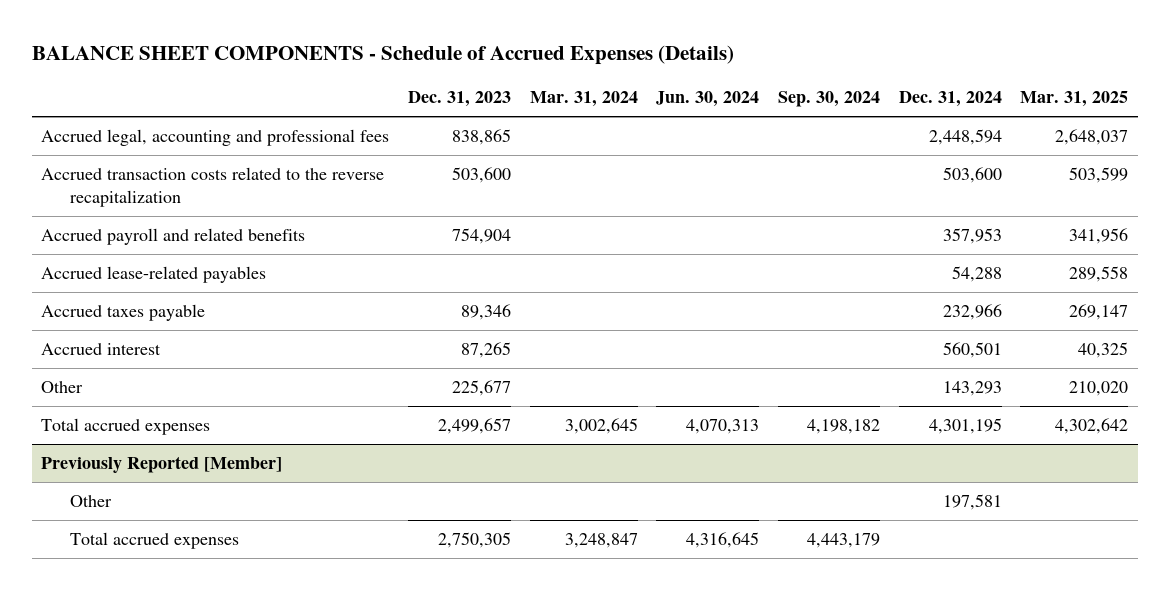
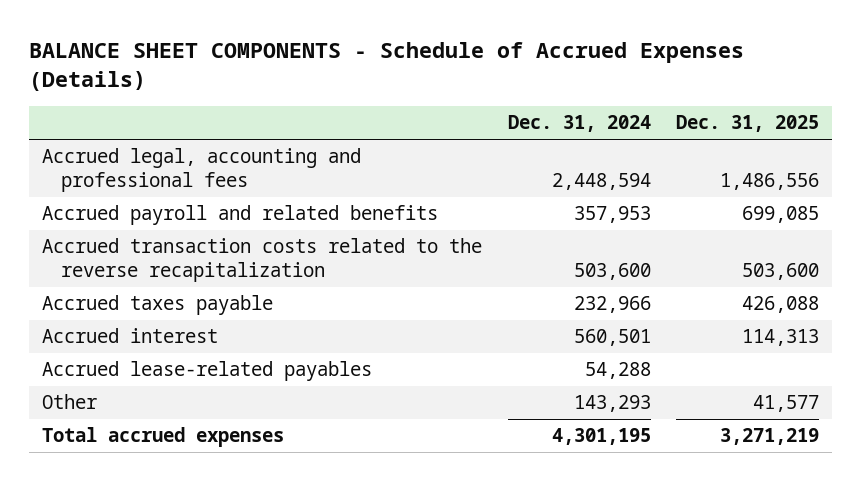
- | Dec. 31, 2023 | Mar. 31, 2024 | Jun. 30, 2024 | Sep. 30, 2024 | Dec. 31, 2024 | Mar. 31, 2025
+ | Dec. 31, 2024 | Dec. 31, 2025
moved down: Accrued transaction costs related to the reverse recapitalization | 503,600 | 503,600
moved down: Accrued lease-related payables | 54,288 |
- Previously Reported [Member]
- Other | | | | | 197,581 |
- Total accrued expenses | 2,750,305 | 3,248,847 | 4,316,645 | 4,443,179 | |

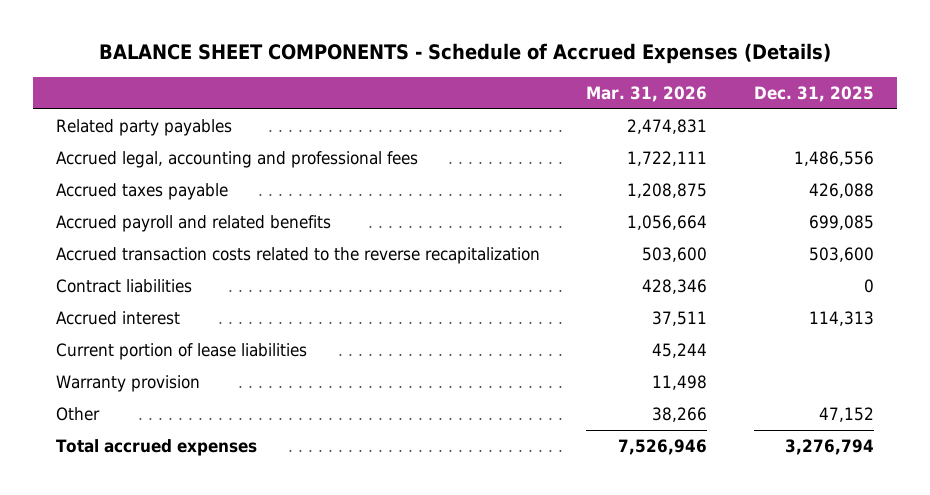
- | Dec. 31, 2024 | Dec. 31, 2025
+ | Mar. 31, 2026 | Dec. 31, 2025
+ Related party payables | 2,474,831 |
moved up: Accrued taxes payable | 1,208,875 | 426,088
+ Contract liabilities | 428,346 | 0
- Accrued lease-related payables | 54,288 |
- Other | 143,293 | 41,577
- Total accrued expenses | 4,301,195 | 3,271,219
+ Current portion of lease liabilities | 45,244 |
+ Warranty provision | 11,498 |
+ Other | 38,266 | 47,152
+ Total accrued expenses | 7,526,946 | 3,276,794

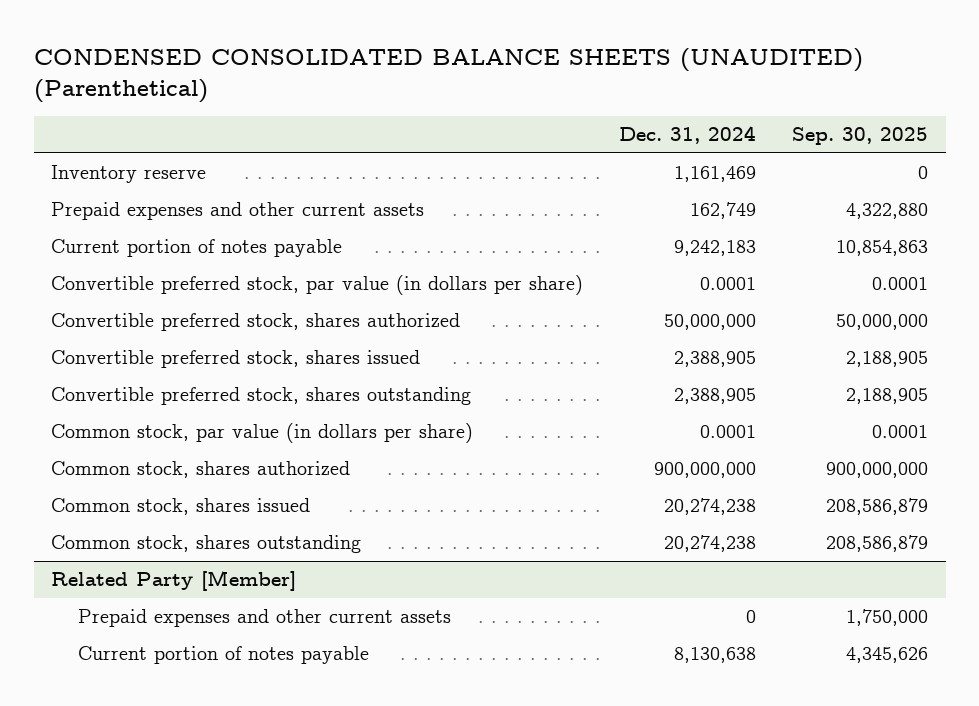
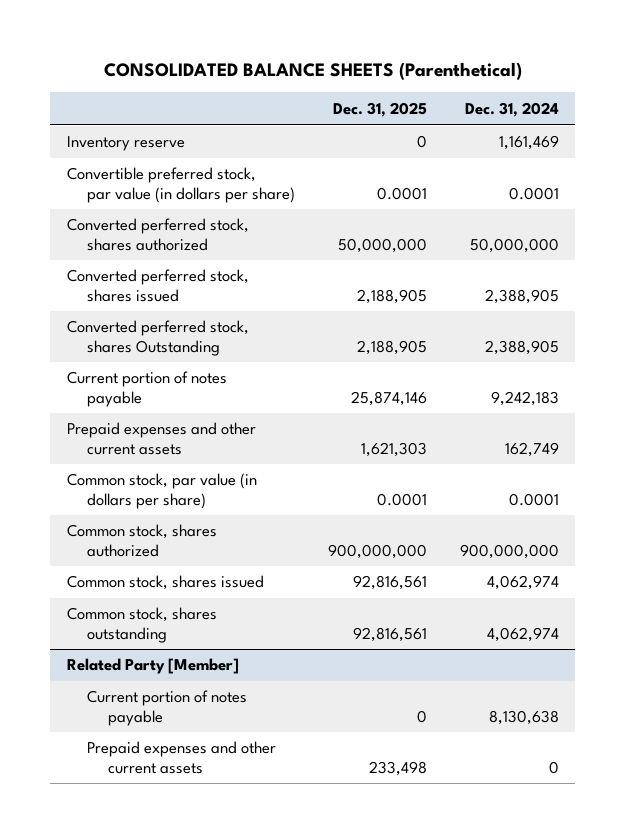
- CONDENSED CONSOLIDATED BALANCE SHEETS (UNAUDITED) (Parenthetical)
+ CONSOLIDATED BALANCE SHEETS (Parenthetical)
- | Dec. 31, 2024 | Sep. 30, 2025
+ | Dec. 31, 2025 | Dec. 31, 2024
- Convertible preferred stock, shares authorized | 50,000,000 | 50,000,000
- Convertible preferred stock, shares issued | 2,388,905 | 2,188,905
- Convertible preferred stock, shares outstanding | 2,388,905 | 2,188,905
+ Converted perferred stock, shares authorized | 50,000,000 | 50,000,000
+ Converted perferred stock, shares issued | 2,188,905 | 2,388,905
+ Converted perferred stock, shares Outstanding | 2,188,905 | 2,388,905
moved down: Current portion of notes payable | 25,874,146 | 9,242,183
moved down: Prepaid expenses and other current assets | 1,621,303 | 162,749
- Common stock, shares issued | 20,274,238 | 208,586,879
- Common stock, shares outstanding | 20,274,238 | 208,586,879
+ Common stock, shares issued | 92,816,561 | 4,062,974
+ Common stock, shares outstanding | 92,816,561 | 4,062,974
@ Related Party [Member]
moved down: Prepaid expenses and other current assets | 233,498 | 0

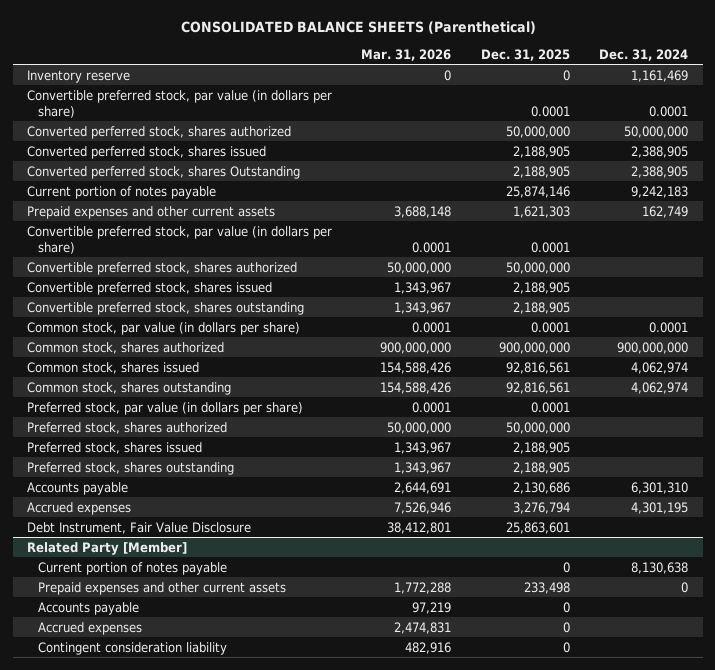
- | Dec. 31, 2025 | Dec. 31, 2024
+ | Mar. 31, 2026 | Dec. 31, 2025 | Dec. 31, 2024
+ Convertible preferred stock, par value (in dollars per share) | 0.0001 | 0.0001 |
+ Convertible preferred stock, shares authorized | 50,000,000 | 50,000,000 |
+ Convertible preferred stock, shares issued | 1,343,967 | 2,188,905 |
+ Convertible preferred stock, shares outstanding | 1,343,967 | 2,188,905 |
+ Preferred stock, par value (in dollars per share) | 0.0001 | 0.0001 |
+ Preferred stock, shares authorized | 50,000,000 | 50,000,000 |
+ Preferred stock, shares issued | 1,343,967 | 2,188,905 |
+ Preferred stock, shares outstanding | 1,343,967 | 2,188,905 |
+ Accounts payable | 2,644,691 | 2,130,686 | 6,301,310
+ Accrued expenses | 7,526,946 | 3,276,794 | 4,301,195
+ Debt Instrument, Fair Value Disclosure | 38,412,801 | 25,863,601 |
@ Related Party [Member]
+ Accounts payable | 97,219 | 0 |
+ Accrued expenses | 2,474,831 | 0 |
+ Contingent consideration liability | 482,916 | 0 |

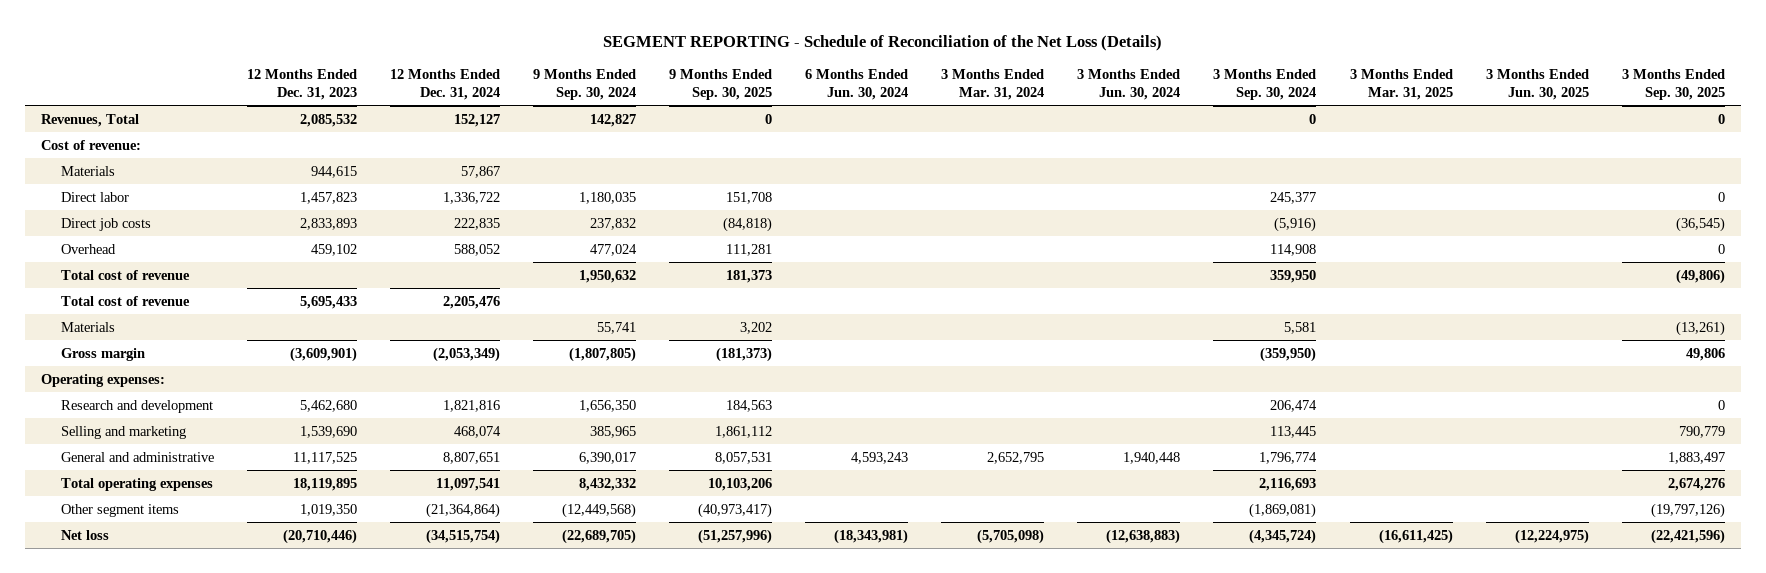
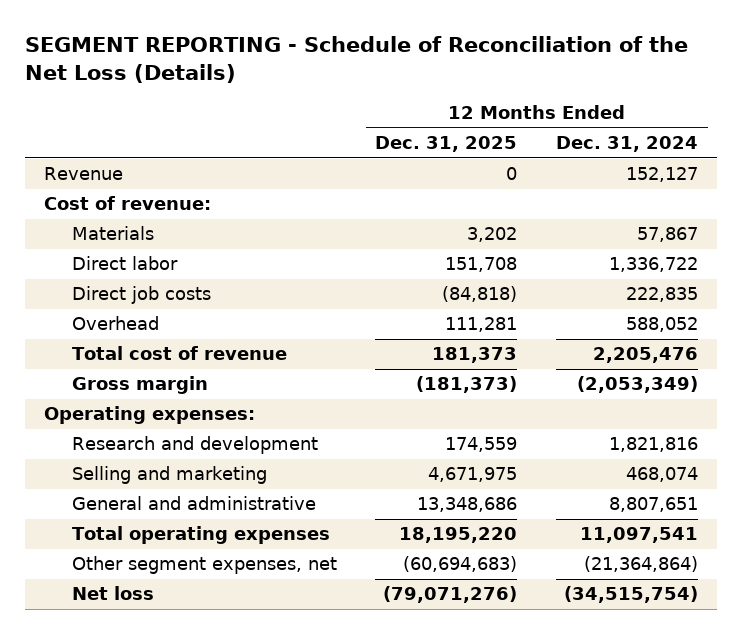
- | 12 Months Ended Dec. 31, 2023 | 12 Months Ended Dec. 31, 2024 | 9 Months Ended Sep. 30, 2024 | 9 Months Ended Sep. 30, 2025 | 6 Months Ended Jun. 30, 2024 | 3 Months Ended Mar. 31, 2024 | 3 Months Ended Jun. 30, 2024 | 3 Months Ended Sep. 30, 2024 | 3 Months Ended Mar. 31, 2025 | 3 Months Ended Jun. 30, 2025 | 3 Months Ended Sep. 30, 2025
+ | 12 Months Ended Dec. 31, 2025 | 12 Months Ended Dec. 31, 2024
- Revenues, Total | 2,085,532 | 152,127 | 142,827 | 0 | | | | 0 | | | 0
+ Revenue | 0 | 152,127
- Total cost of revenue | | | 1,950,632 | 181,373 | | | | 359,950 | | | (49,806)
- Materials | | | 55,741 | 3,202 | | | | 5,581 | | | (13,261)
- Other segment items | 1,019,350 | (21,364,864) | (12,449,568) | (40,973,417) | | | | (1,869,081) | | | (19,797,126)
+ Other segment expenses, net | (60,694,683) | (21,364,864)

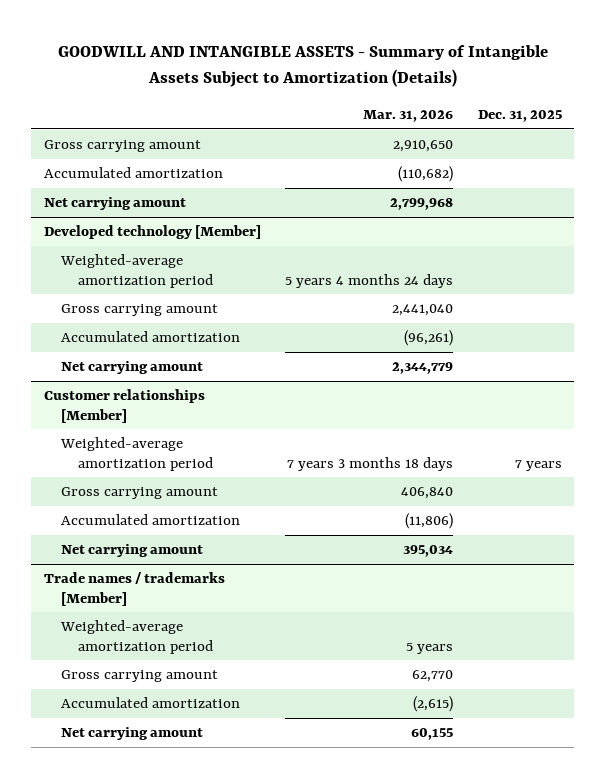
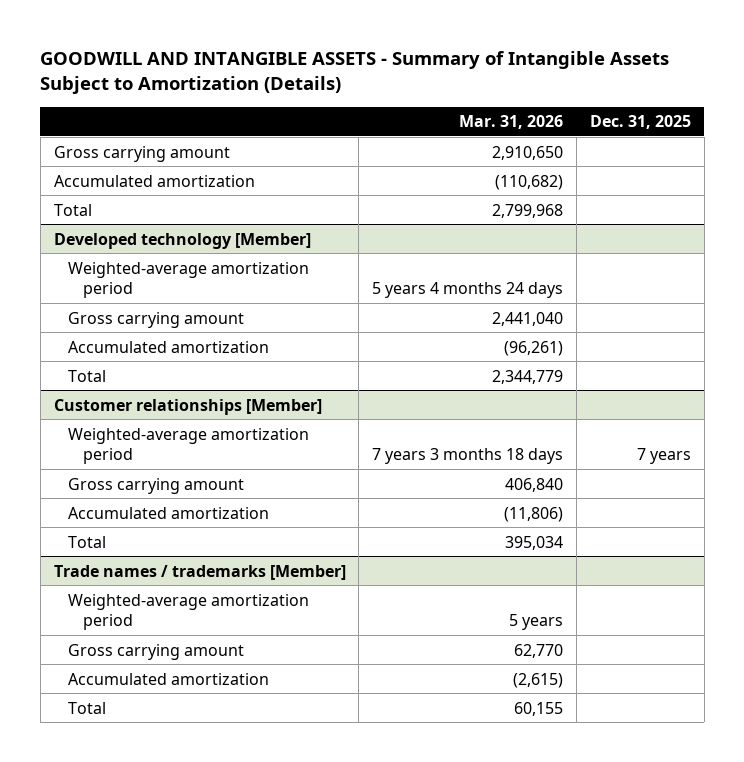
- Net carrying amount | 2,799,968 |
+ Total | 2,799,968 |
@ Developed technology [Member]
- Net carrying amount | 2,344,779 |
+ Total | 2,344,779 |
@ Customer relationships [Member]
- Net carrying amount | 395,034 |
+ Total | 395,034 |
@ Trade names / trademarks [Member]
- Net carrying amount | 60,155 |
+ Total | 60,155 |

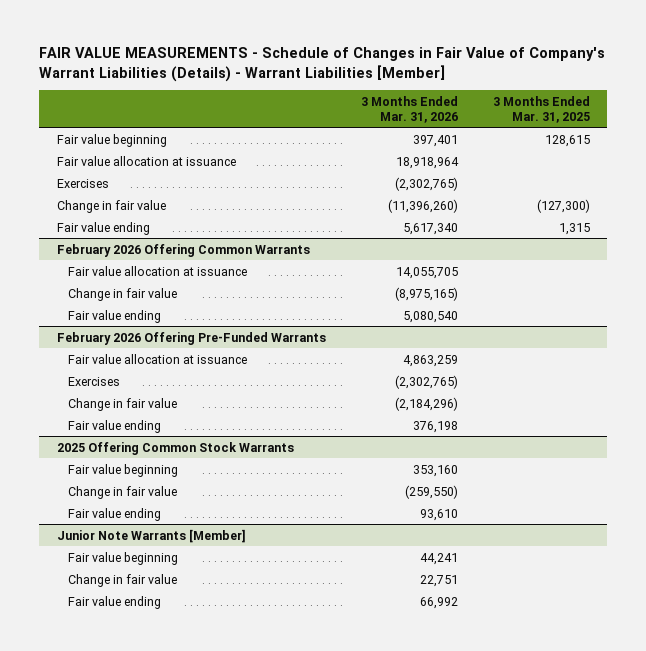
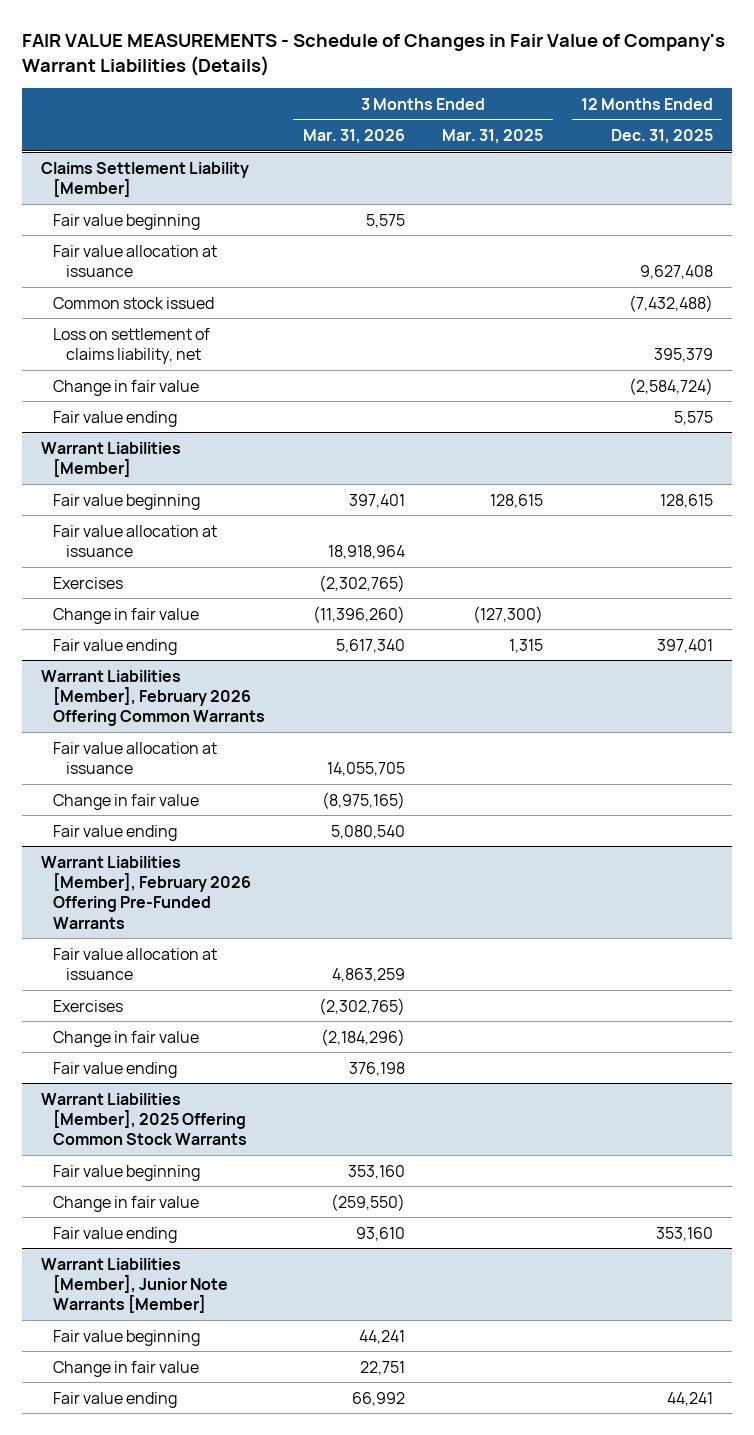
- FAIR VALUE MEASUREMENTS - Schedule of Changes in Fair Value of Company's Warrant Liabilities (Details) - Warrant Liabilities [Member]
+ FAIR VALUE MEASUREMENTS - Schedule of Changes in Fair Value of Company's Warrant Liabilities (Details)
- | 3 Months Ended Mar. 31, 2026 | 3 Months Ended Mar. 31, 2025
+ | 3 Months Ended Mar. 31, 2026 | 3 Months Ended Mar. 31, 2025 | 12 Months Ended Dec. 31, 2025
+ Claims Settlement Liability [Member]
+ Fair value beginning | 5,575 | |
+ Fair value allocation at issuance | | | 9,627,408
+ Common stock issued | | | (7,432,488)
+ Loss on settlement of claims liability, net | | | 395,379
+ Change in fair value | | | (2,584,724)
+ Fair value ending | | | 5,575
+ Warrant Liabilities [Member]
- February 2026 Offering Common Warrants
+ Warrant Liabilities [Member], February 2026 Offering Common Warrants
- February 2026 Offering Pre-Funded Warrants
+ Warrant Liabilities [Member], February 2026 Offering Pre-Funded Warrants
- 2025 Offering Common Stock Warrants
+ Warrant Liabilities [Member], 2025 Offering Common Stock Warrants
- Junior Note Warrants [Member]
+ Warrant Liabilities [Member], Junior Note Warrants [Member]

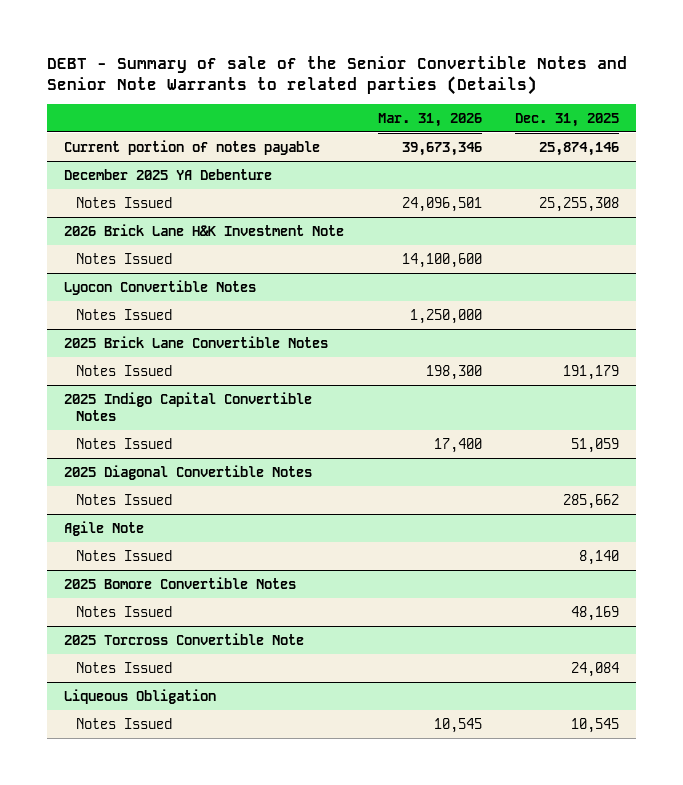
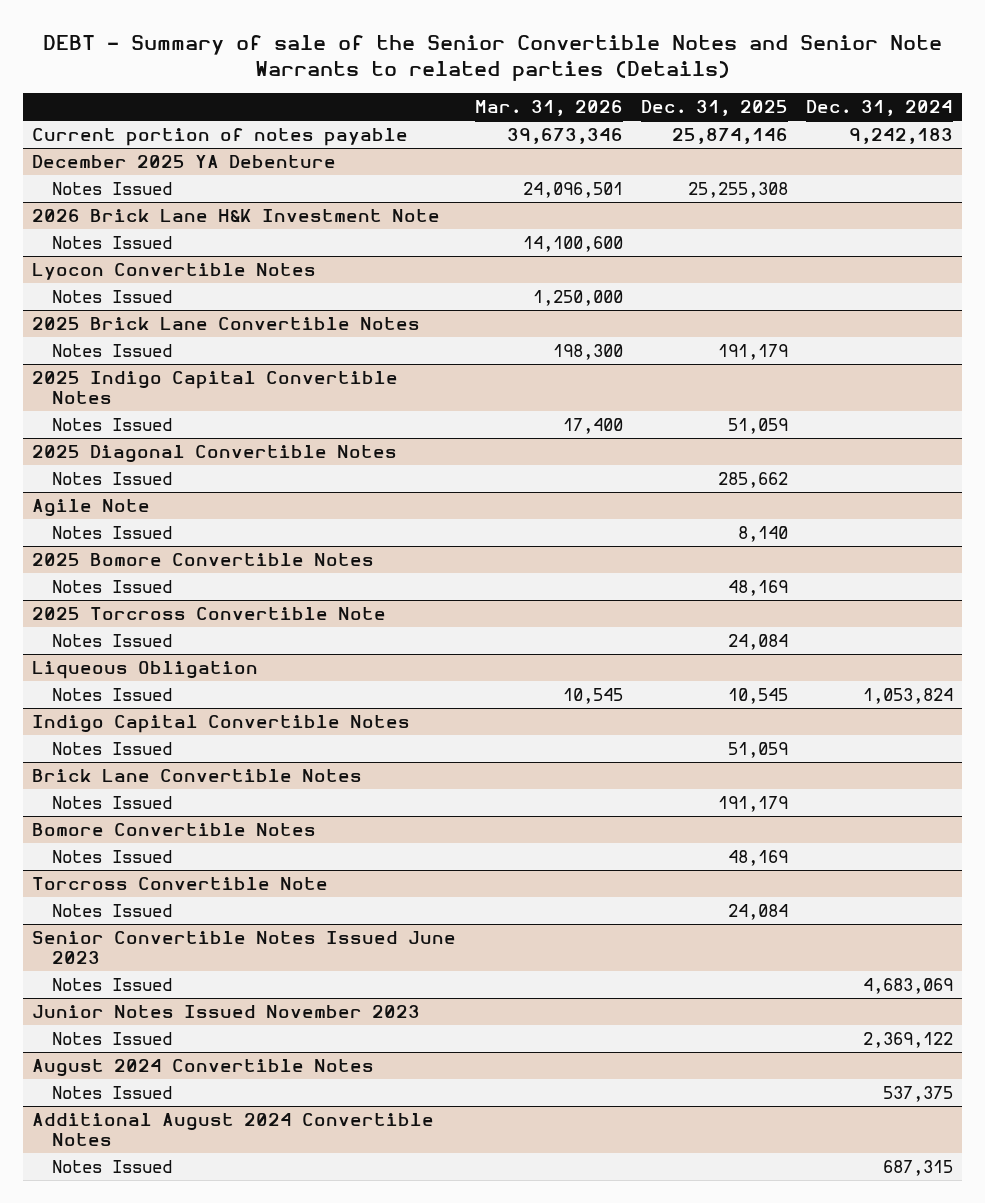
- | Mar. 31, 2026 | Dec. 31, 2025
+ | Mar. 31, 2026 | Dec. 31, 2025 | Dec. 31, 2024
+ Indigo Capital Convertible Notes
+ Notes Issued | | 51,059 |
+ Brick Lane Convertible Notes
+ Notes Issued | | 191,179 |
+ Bomore Convertible Notes
+ Notes Issued | | 48,169 |
+ Torcross Convertible Note
+ Notes Issued | | 24,084 |
+ Senior Convertible Notes Issued June 2023
+ Notes Issued | | | 4,683,069
+ Junior Notes Issued November 2023
+ Notes Issued | | | 2,369,122
+ August 2024 Convertible Notes
+ Notes Issued | | | 537,375
+ Additional August 2024 Convertible Notes
+ Notes Issued | | | 687,315

